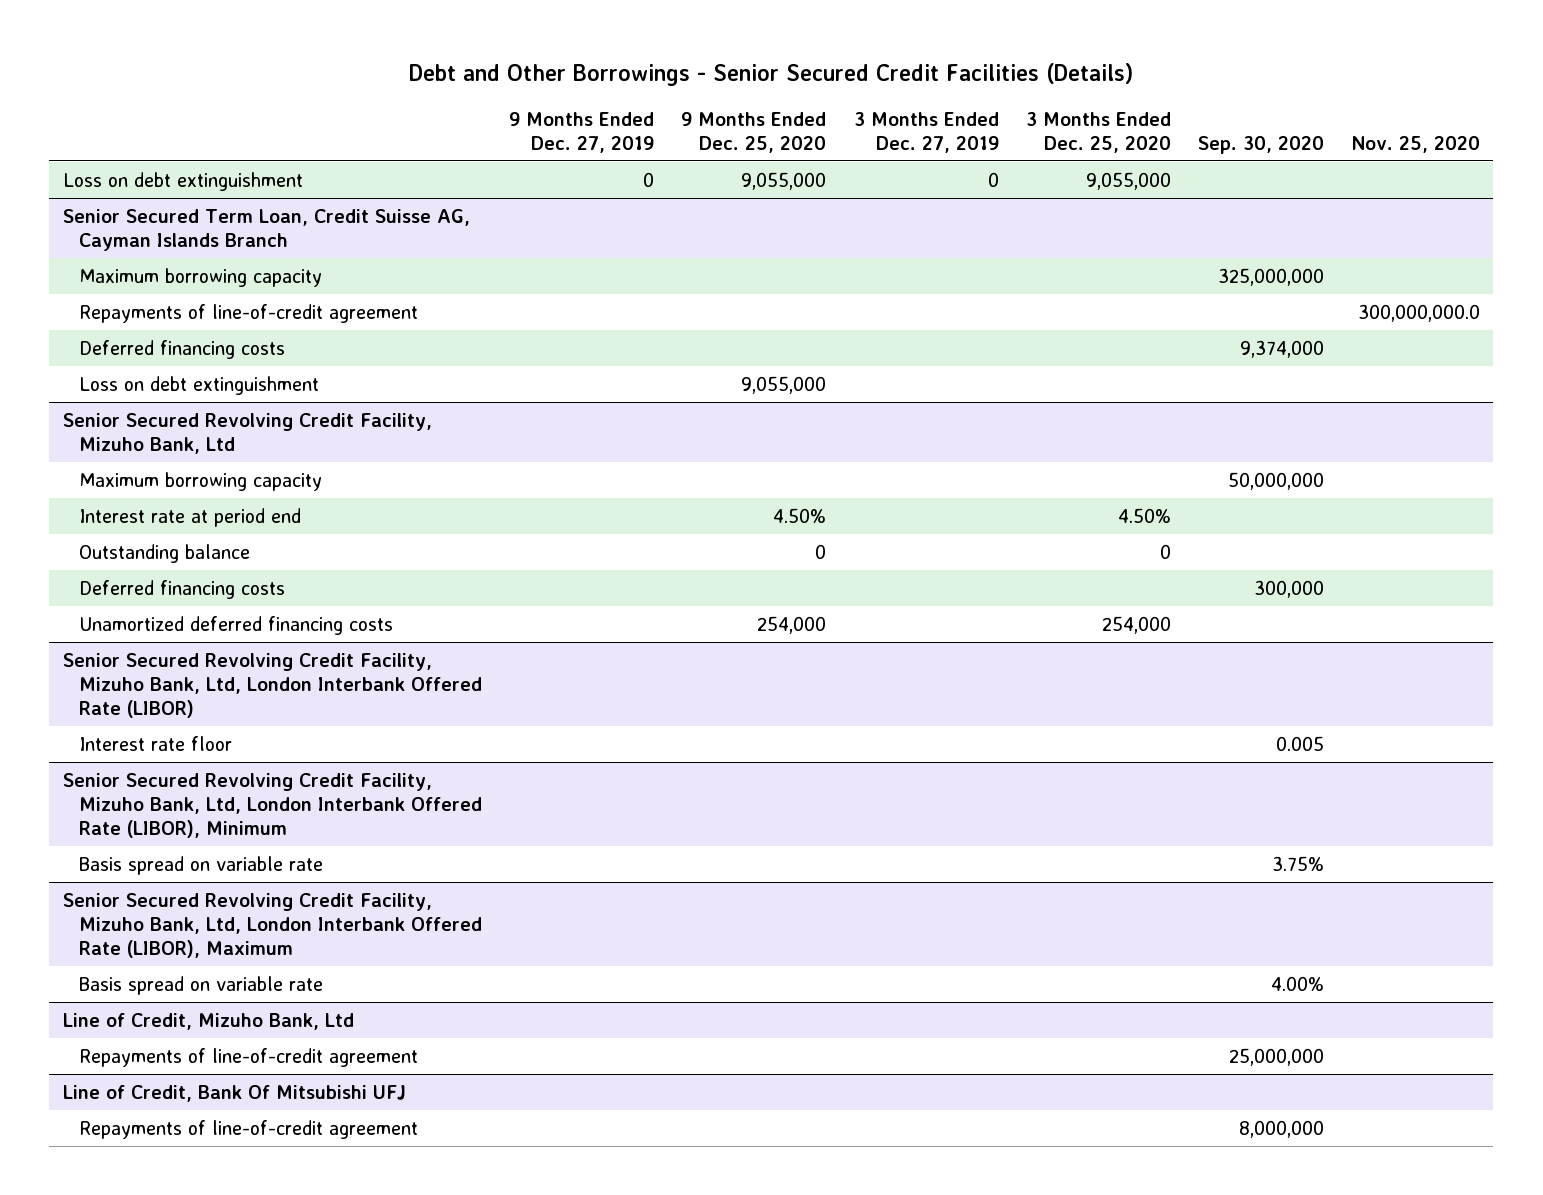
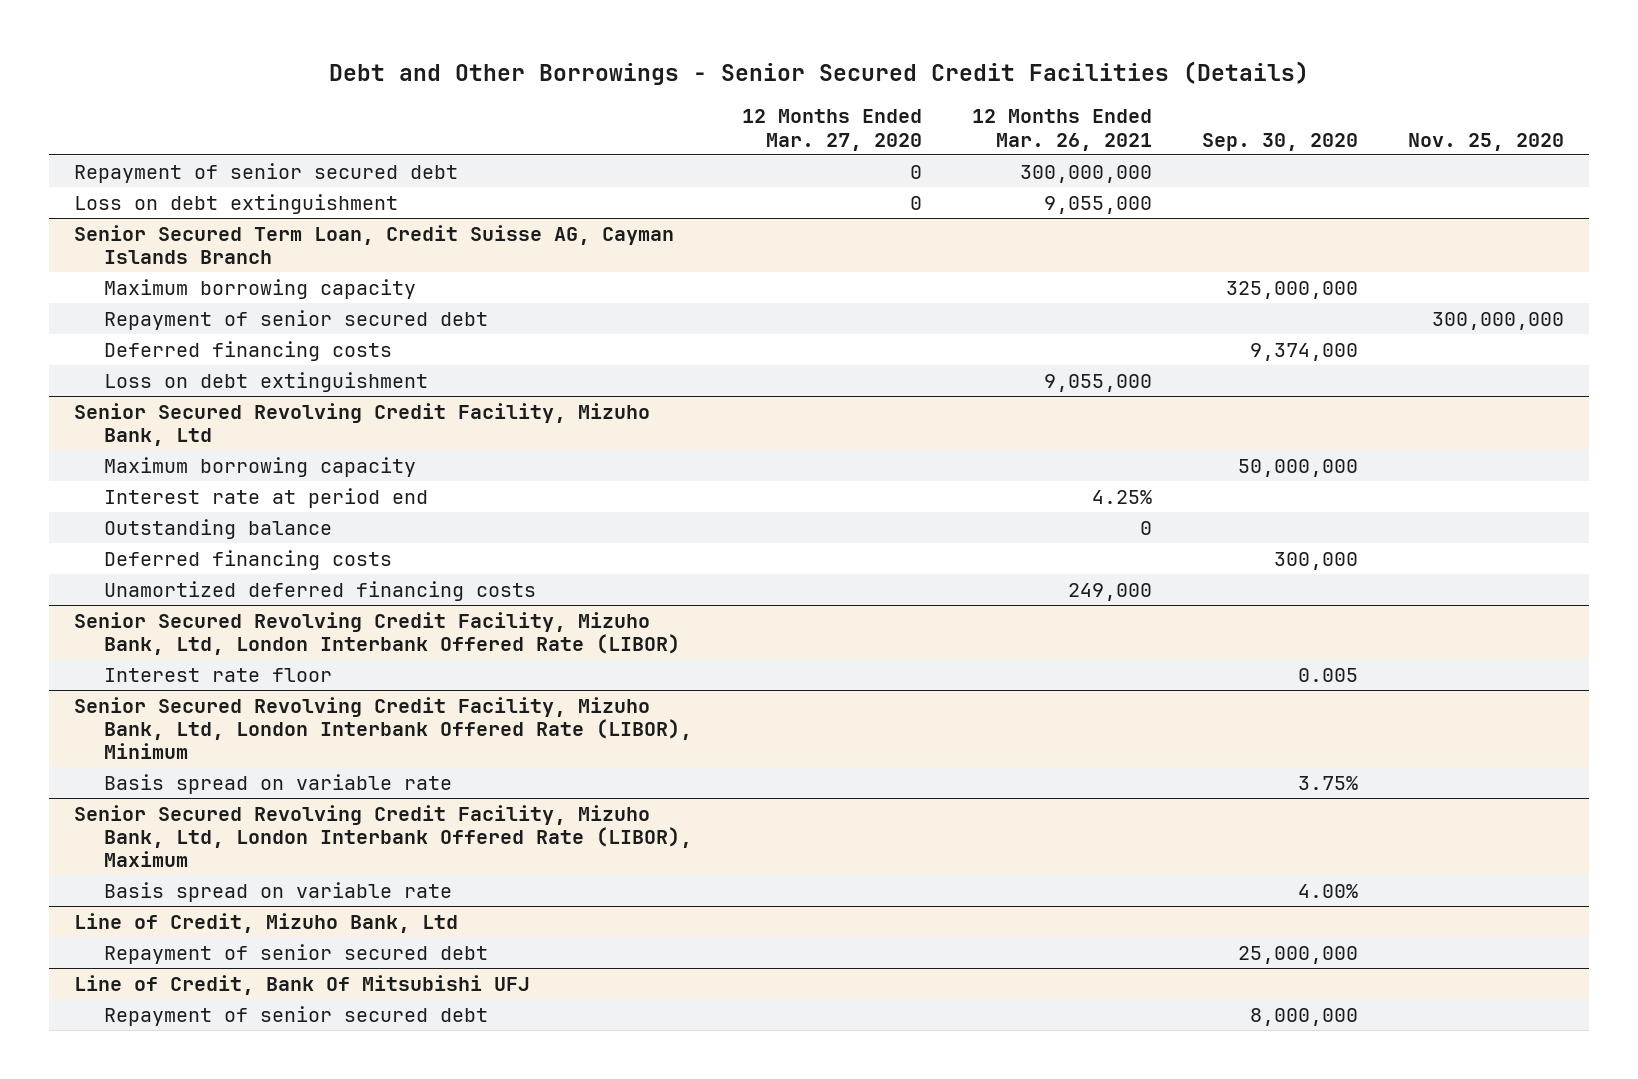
- | 9 Months Ended Dec. 27, 2019 | 9 Months Ended Dec. 25, 2020 | 3 Months Ended Dec. 27, 2019 | 3 Months Ended Dec. 25, 2020 | Sep. 30, 2020 | Nov. 25, 2020
+ | 12 Months Ended Mar. 27, 2020 | 12 Months Ended Mar. 26, 2021 | Sep. 30, 2020 | Nov. 25, 2020
+ Repayment of senior secured debt | 0 | 300,000,000 | |
@ Senior Secured Term Loan, Credit Suisse AG, Cayman Islands Branch
- Repayments of line-of-credit agreement | | | | | | 300,000,000.0
+ Repayment of senior secured debt | | | | 300,000,000
@ Line of Credit, Mizuho Bank, Ltd
- Repayments of line-of-credit agreement | | | | | 25,000,000 |
+ Repayment of senior secured debt | | | 25,000,000 |
@ Line of Credit, Bank Of Mitsubishi UFJ
- Repayments of line-of-credit agreement | | | | | 8,000,000 |
+ Repayment of senior secured debt | | | 8,000,000 |

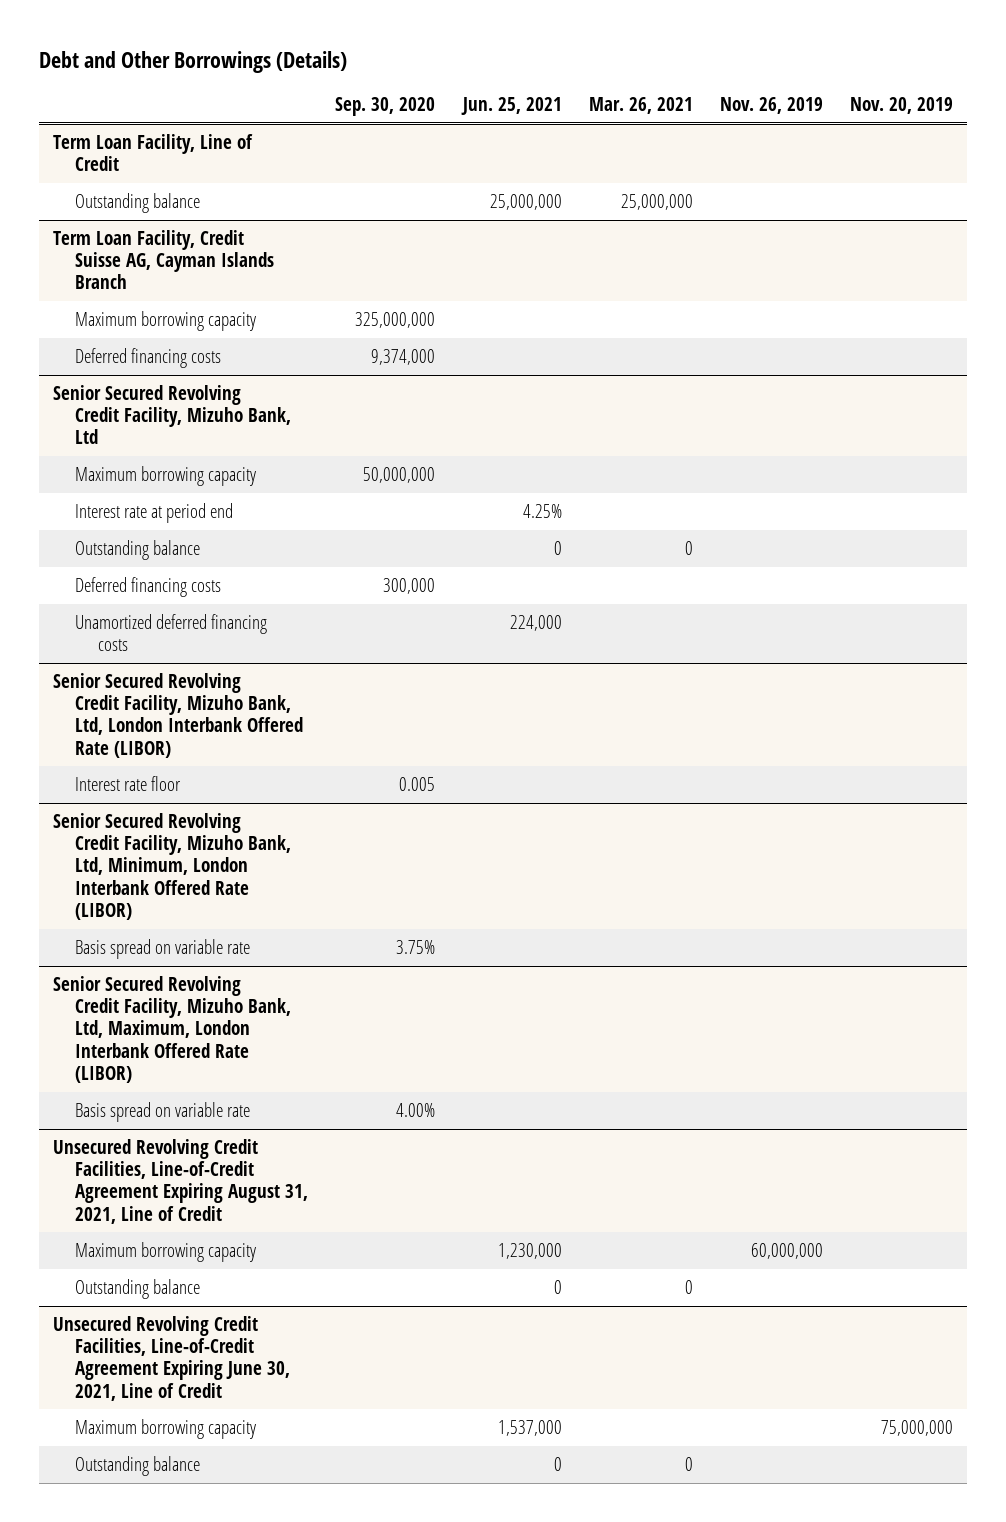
- Debt and Other Borrowings - Senior Secured Credit Facilities (Details)
+ Debt and Other Borrowings (Details)
- | 12 Months Ended Mar. 27, 2020 | 12 Months Ended Mar. 26, 2021 | Sep. 30, 2020 | Nov. 25, 2020
+ | Sep. 30, 2020 | Jun. 25, 2021 | Mar. 26, 2021 | Nov. 26, 2019 | Nov. 20, 2019
- Repayment of senior secured debt | 0 | 300,000,000 | |
- Loss on debt extinguishment | 0 | 9,055,000 | |
- Senior Secured Term Loan, Credit Suisse AG, Cayman Islands Branch
+ Term Loan Facility, Line of Credit
+ Outstanding balance | | 25,000,000 | 25,000,000 | |
+ Term Loan Facility, Credit Suisse AG, Cayman Islands Branch
- Repayment of senior secured debt | | | | 300,000,000
- Loss on debt extinguishment | | 9,055,000 | |
- Senior Secured Revolving Credit Facility, Mizuho Bank, Ltd, London Interbank Offered Rate (LIBOR), Minimum
+ Senior Secured Revolving Credit Facility, Mizuho Bank, Ltd, Minimum, London Interbank Offered Rate (LIBOR)
- Senior Secured Revolving Credit Facility, Mizuho Bank, Ltd, London Interbank Offered Rate (LIBOR), Maximum
+ Senior Secured Revolving Credit Facility, Mizuho Bank, Ltd, Maximum, London Interbank Offered Rate (LIBOR)
- Line of Credit, Mizuho Bank, Ltd
- Repayment of senior secured debt | | | 25,000,000 |
- Line of Credit, Bank Of Mitsubishi UFJ
- Repayment of senior secured debt | | | 8,000,000 |
+ Unsecured Revolving Credit Facilities, Line-of-Credit Agreement Expiring August 31, 2021, Line of Credit
+ Maximum borrowing capacity | | 1,230,000 | | 60,000,000 |
+ Outstanding balance | | 0 | 0 | |
+ Unsecured Revolving Credit Facilities, Line-of-Credit Agreement Expiring June 30, 2021, Line of Credit
+ Maximum borrowing capacity | | 1,537,000 | | | 75,000,000
+ Outstanding balance | | 0 | 0 | |

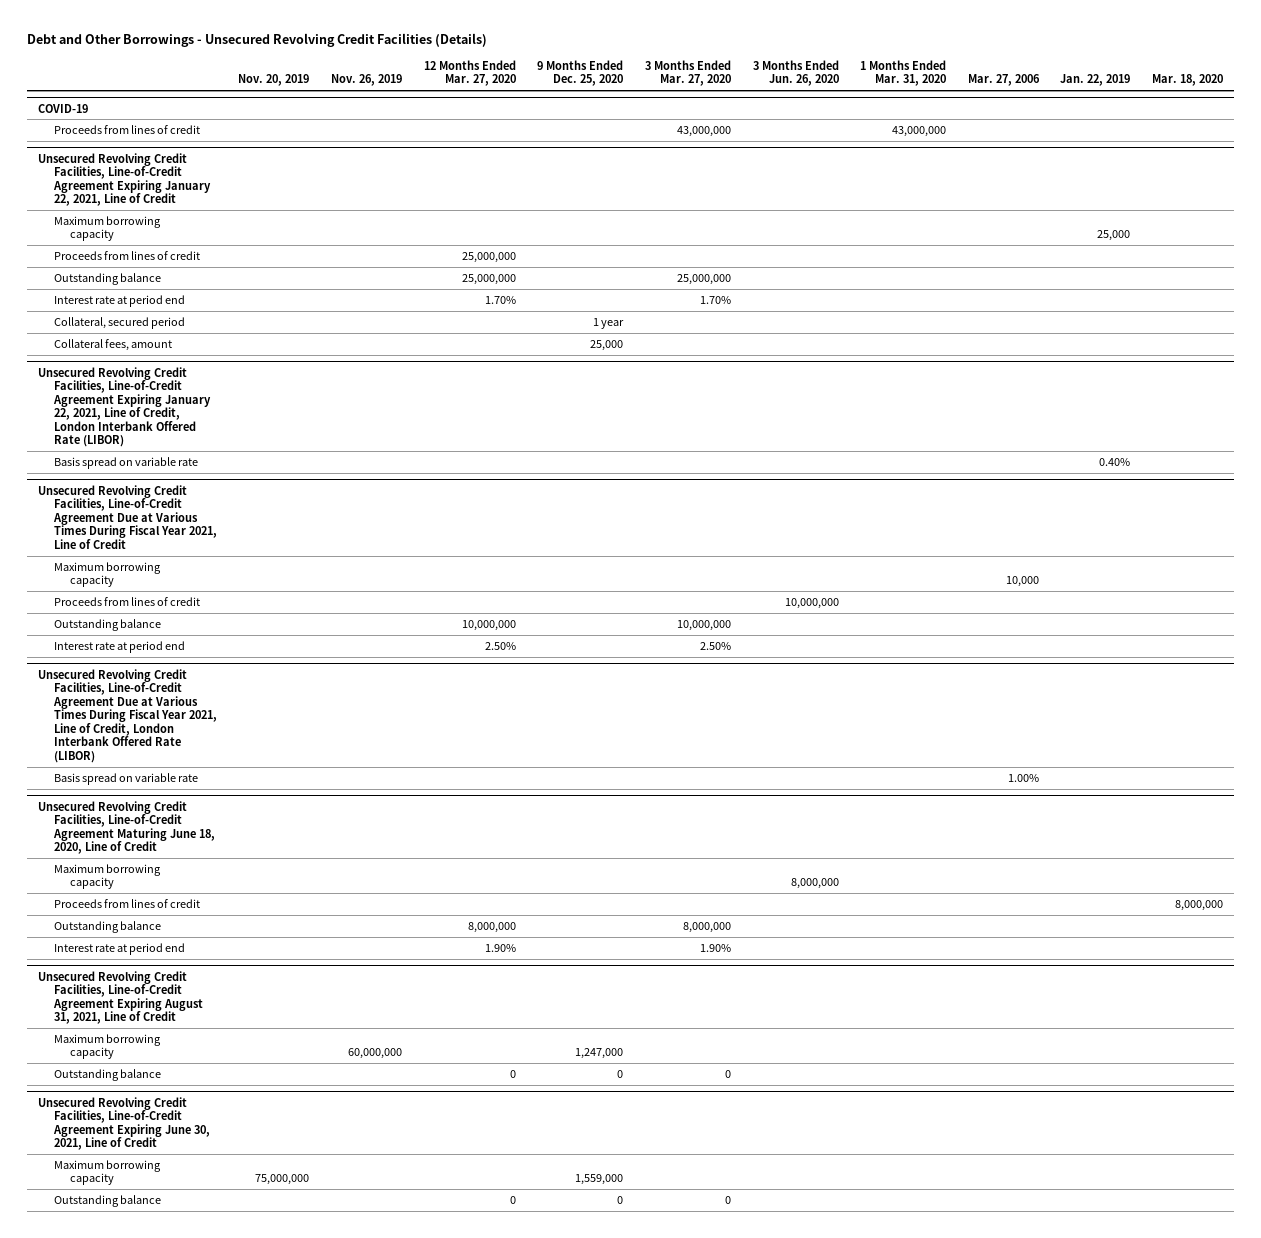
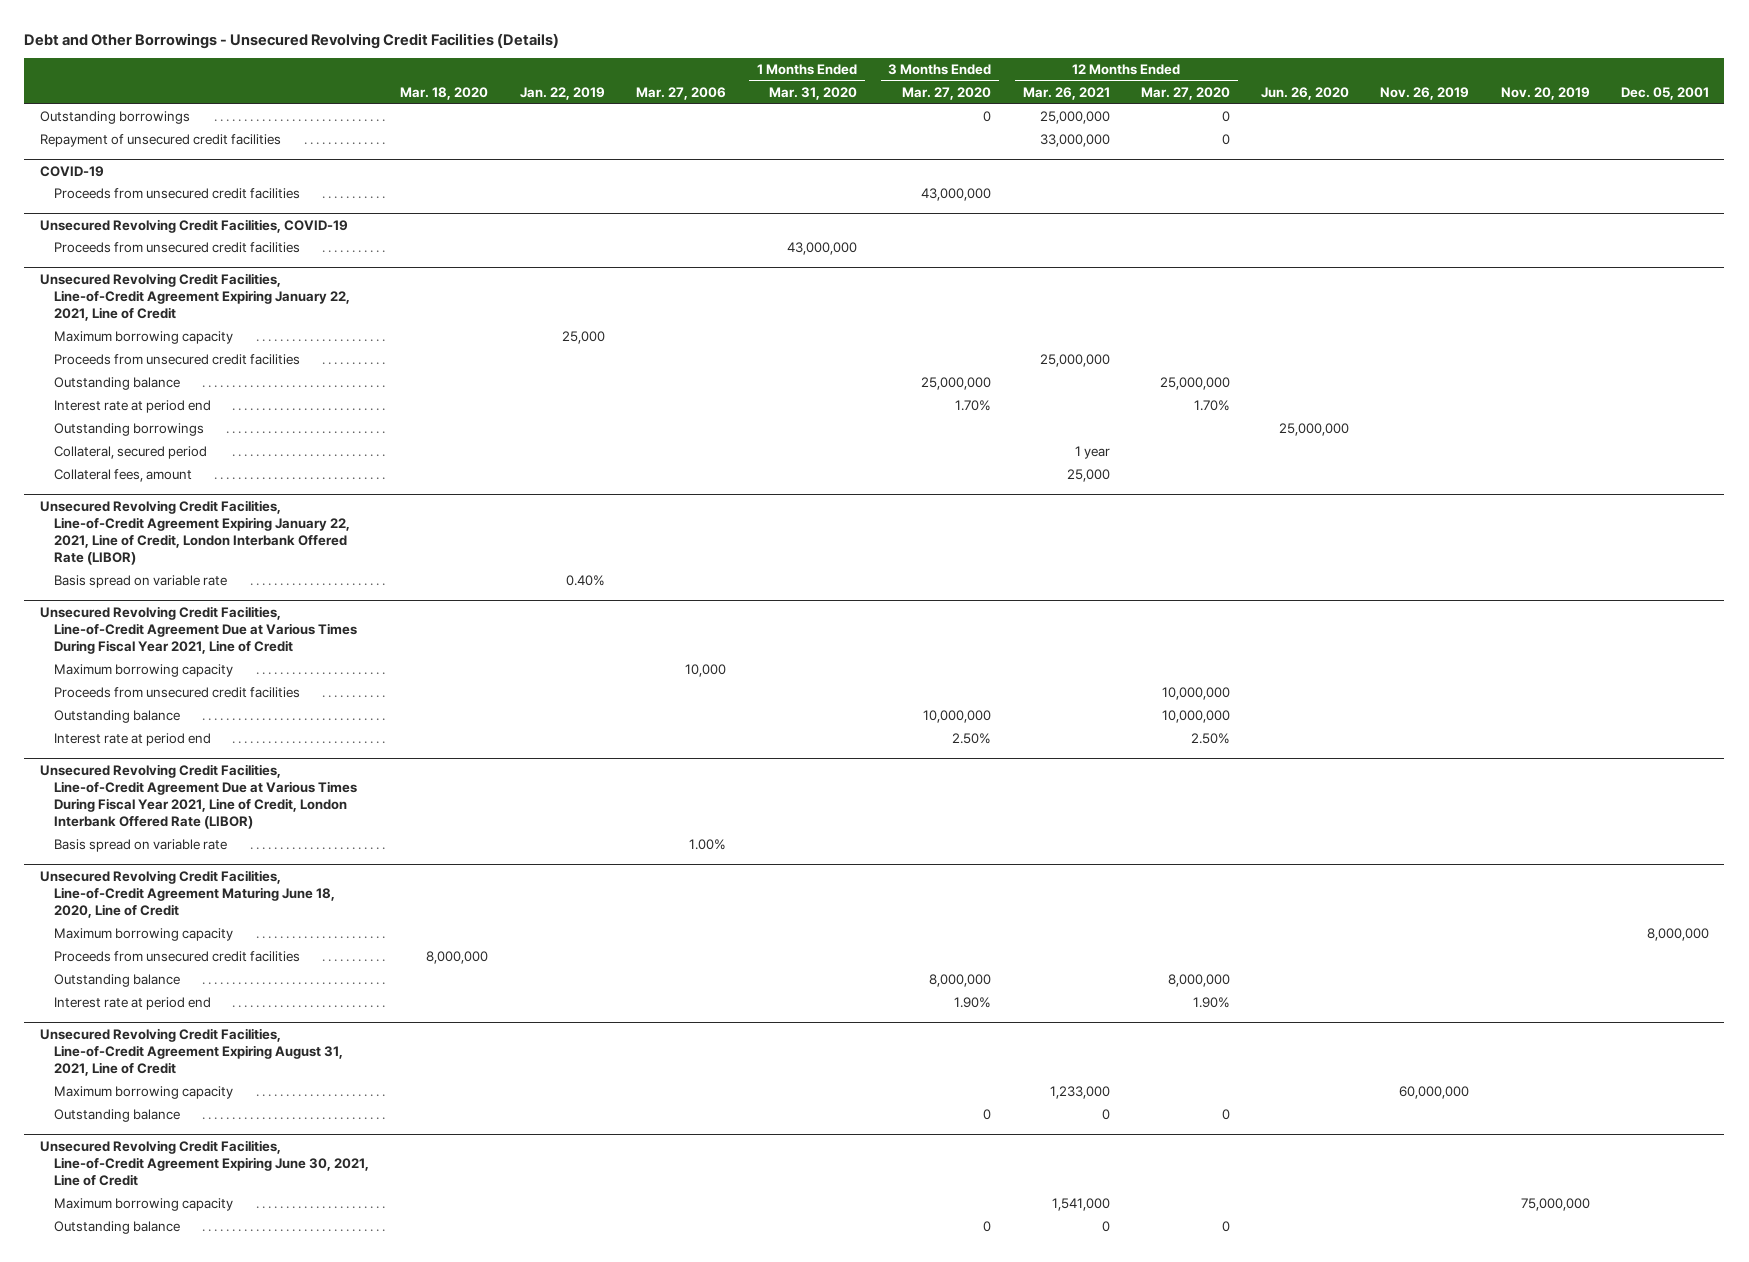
- | Nov. 20, 2019 | Nov. 26, 2019 | 12 Months Ended Mar. 27, 2020 | 9 Months Ended Dec. 25, 2020 | 3 Months Ended Mar. 27, 2020 | 3 Months Ended Jun. 26, 2020 | 1 Months Ended Mar. 31, 2020 | Mar. 27, 2006 | Jan. 22, 2019 | Mar. 18, 2020
+ | Mar. 18, 2020 | Jan. 22, 2019 | Mar. 27, 2006 | 1 Months Ended Mar. 31, 2020 | 3 Months Ended Mar. 27, 2020 | 12 Months Ended Mar. 26, 2021 | 12 Months Ended Mar. 27, 2020 | Jun. 26, 2020 | Nov. 26, 2019 | Nov. 20, 2019 | Dec. 05, 2001
+ Outstanding borrowings | | | | | 0 | 25,000,000 | 0 | | | |
+ Repayment of unsecured credit facilities | | | | | | 33,000,000 | 0 | | | |
@ COVID-19
- Proceeds from lines of credit | | | | | 43,000,000 | | 43,000,000 | | |
+ Proceeds from unsecured credit facilities | | | | | 43,000,000 | | | | | |
+ Unsecured Revolving Credit Facilities, COVID-19
+ Proceeds from unsecured credit facilities | | | | 43,000,000 | | | | | | |
@ Unsecured Revolving Credit Facilities, Line-of-Credit Agreement Expiring January 22, 2021, Line of Credit
- Proceeds from lines of credit | | | 25,000,000 | | | | | | |
+ Proceeds from unsecured credit facilities | | | | | | 25,000,000 | | | | |
+ Outstanding borrowings | | | | | | | | 25,000,000 | | |
@ Unsecured Revolving Credit Facilities, Line-of-Credit Agreement Due at Various Times During Fiscal Year 2021, Line of Credit
- Proceeds from lines of credit | | | | | | 10,000,000 | | | |
+ Proceeds from unsecured credit facilities | | | | | | | 10,000,000 | | | |
@ Unsecured Revolving Credit Facilities, Line-of-Credit Agreement Maturing June 18, 2020, Line of Credit
- Proceeds from lines of credit | | | | | | | | | | 8,000,000
+ Proceeds from unsecured credit facilities | 8,000,000 | | | | | | | | | |

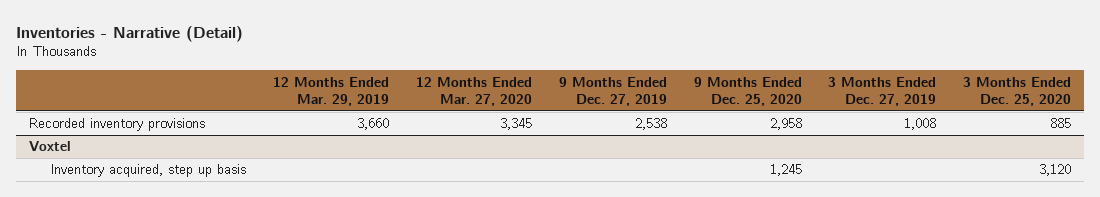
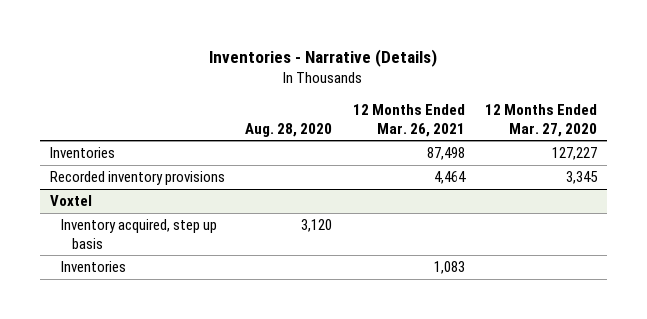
- Inventories - Narrative (Detail)
+ Inventories - Narrative (Details)
- | 12 Months Ended Mar. 29, 2019 | 12 Months Ended Mar. 27, 2020 | 9 Months Ended Dec. 27, 2019 | 9 Months Ended Dec. 25, 2020 | 3 Months Ended Dec. 27, 2019 | 3 Months Ended Dec. 25, 2020
+ | Aug. 28, 2020 | 12 Months Ended Mar. 26, 2021 | 12 Months Ended Mar. 27, 2020
+ Inventories | | 87,498 | 127,227
@ Voxtel
+ Inventories | | 1,083 |

